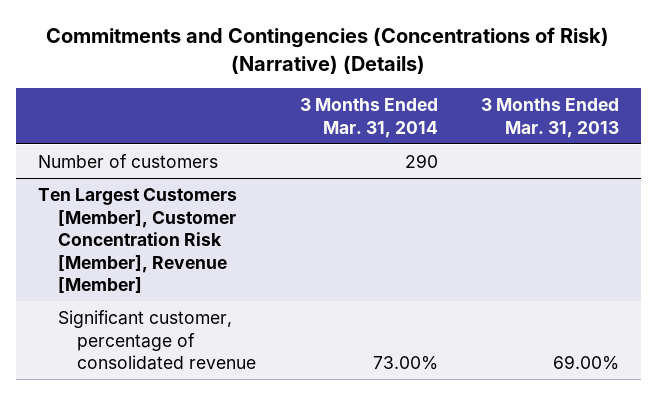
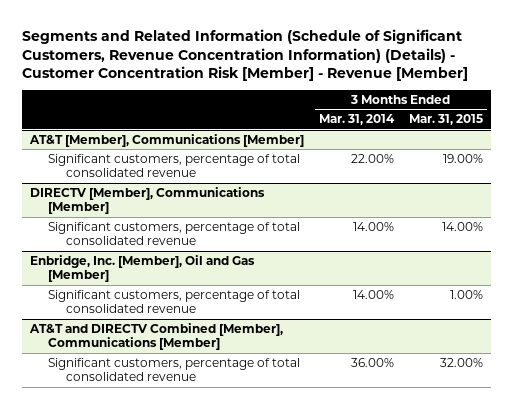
- Commitments and Contingencies (Concentrations of Risk) (Narrative) (Details)
+ Segments and Related Information (Schedule of Significant Customers, Revenue Concentration Information) (Details) - Customer Concentration Risk [Member] - Revenue [Member]
- | 3 Months Ended Mar. 31, 2014 | 3 Months Ended Mar. 31, 2013
+ | 3 Months Ended Mar. 31, 2014 | 3 Months Ended Mar. 31, 2015
- Number of customers | 290 |
- Ten Largest Customers [Member], Customer Concentration Risk [Member], Revenue [Member]
- Significant customer, percentage of consolidated revenue | 73.00% | 69.00%
+ AT&T [Member], Communications [Member]
+ Significant customers, percentage of total consolidated revenue | 22.00% | 19.00%
+ DIRECTV [Member], Communications [Member]
+ Significant customers, percentage of total consolidated revenue | 14.00% | 14.00%
+ Enbridge, Inc. [Member], Oil and Gas [Member]
+ Significant customers, percentage of total consolidated revenue | 14.00% | 1.00%
+ AT&T and DIRECTV Combined [Member], Communications [Member]
+ Significant customers, percentage of total consolidated revenue | 36.00% | 32.00%

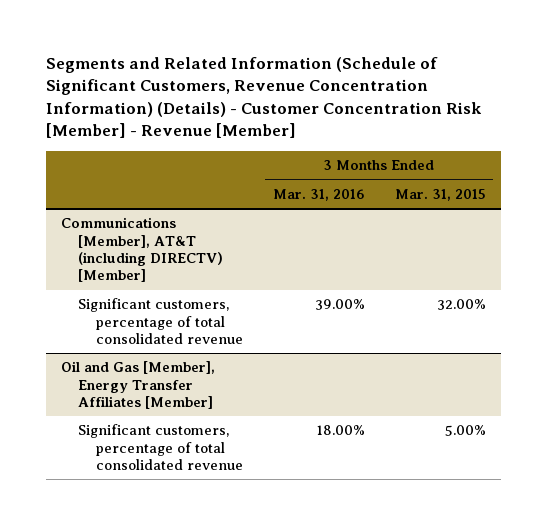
- | 3 Months Ended Mar. 31, 2014 | 3 Months Ended Mar. 31, 2015
+ | 3 Months Ended Mar. 31, 2016 | 3 Months Ended Mar. 31, 2015
- AT&T [Member], Communications [Member]
- Significant customers, percentage of total consolidated revenue | 22.00% | 19.00%
- DIRECTV [Member], Communications [Member]
- Significant customers, percentage of total consolidated revenue | 14.00% | 14.00%
- Enbridge, Inc. [Member], Oil and Gas [Member]
- Significant customers, percentage of total consolidated revenue | 14.00% | 1.00%
- AT&T and DIRECTV Combined [Member], Communications [Member]
+ Communications [Member], AT&T (including DIRECTV) [Member]
+ Oil and Gas [Member], Energy Transfer Affiliates [Member]
+ Significant customers, percentage of total consolidated revenue | 18.00% | 5.00%

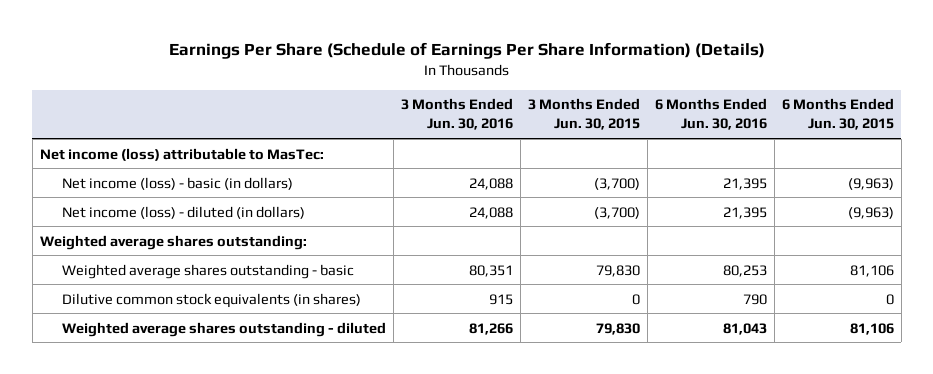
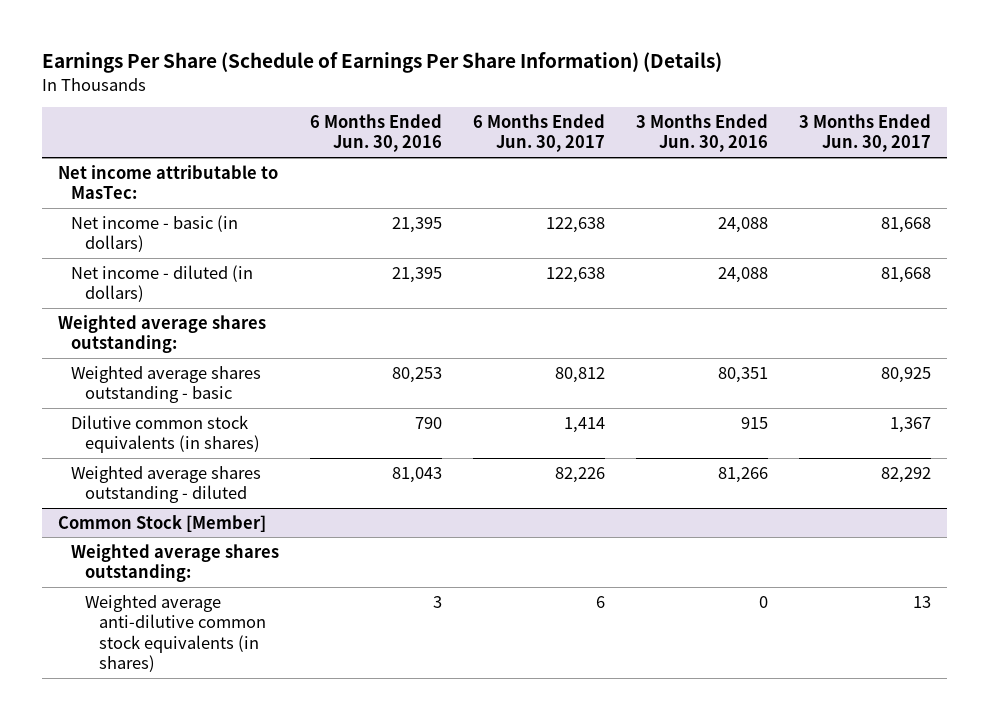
- | 3 Months Ended Jun. 30, 2016 | 3 Months Ended Jun. 30, 2015 | 6 Months Ended Jun. 30, 2016 | 6 Months Ended Jun. 30, 2015
+ | 6 Months Ended Jun. 30, 2016 | 6 Months Ended Jun. 30, 2017 | 3 Months Ended Jun. 30, 2016 | 3 Months Ended Jun. 30, 2017
- Net income (loss) attributable to MasTec:
- Net income (loss) - basic (in dollars) | 24,088 | (3,700) | 21,395 | (9,963)
- Net income (loss) - diluted (in dollars) | 24,088 | (3,700) | 21,395 | (9,963)
+ Net income attributable to MasTec:
+ Net income - basic (in dollars) | 21,395 | 122,638 | 24,088 | 81,668
+ Net income - diluted (in dollars) | 21,395 | 122,638 | 24,088 | 81,668
+ Common Stock [Member]
+ Weighted average shares outstanding:
+ Weighted average anti-dilutive common stock equivalents (in shares) | 3 | 6 | 0 | 13

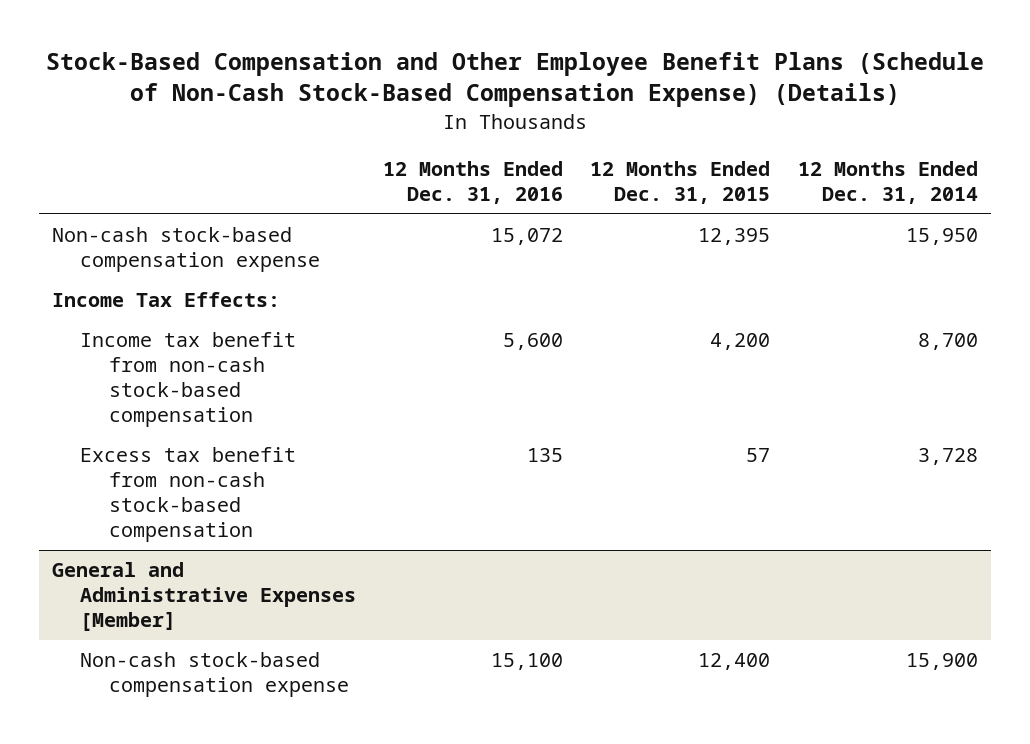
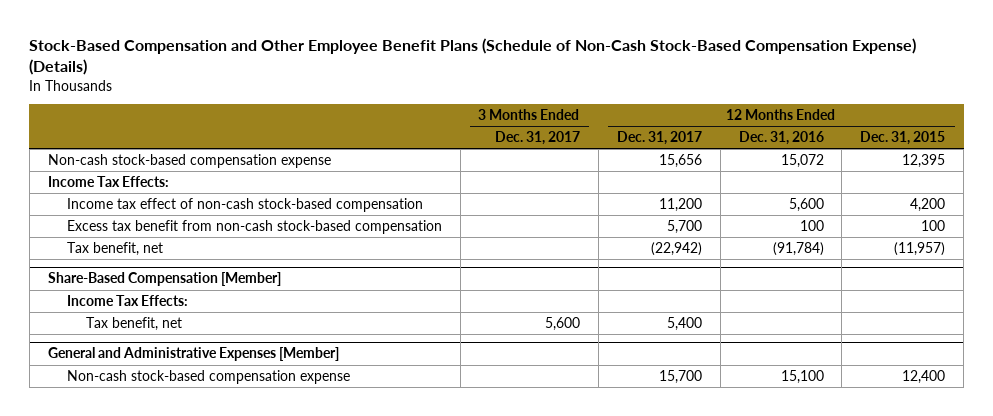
- | 12 Months Ended Dec. 31, 2016 | 12 Months Ended Dec. 31, 2015 | 12 Months Ended Dec. 31, 2014
+ | 3 Months Ended Dec. 31, 2017 | 12 Months Ended Dec. 31, 2017 | 12 Months Ended Dec. 31, 2016 | 12 Months Ended Dec. 31, 2015
- Income tax benefit from non-cash stock-based compensation | 5,600 | 4,200 | 8,700
- Excess tax benefit from non-cash stock-based compensation | 135 | 57 | 3,728
+ Income tax effect of non-cash stock-based compensation | | 11,200 | 5,600 | 4,200
+ Excess tax benefit from non-cash stock-based compensation | | 5,700 | 100 | 100
+ Tax benefit, net | | (22,942) | (91,784) | (11,957)
+ Share-Based Compensation [Member]
+ Income Tax Effects:
+ Tax benefit, net | 5,600 | 5,400 | |

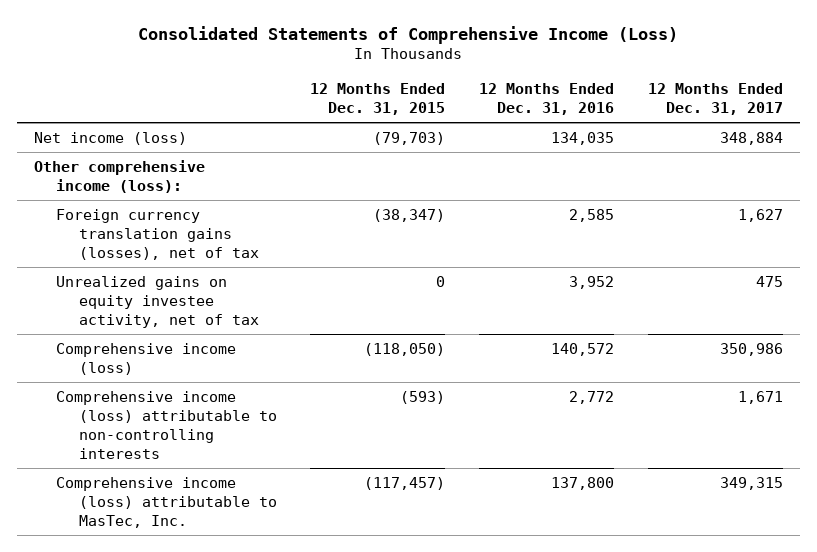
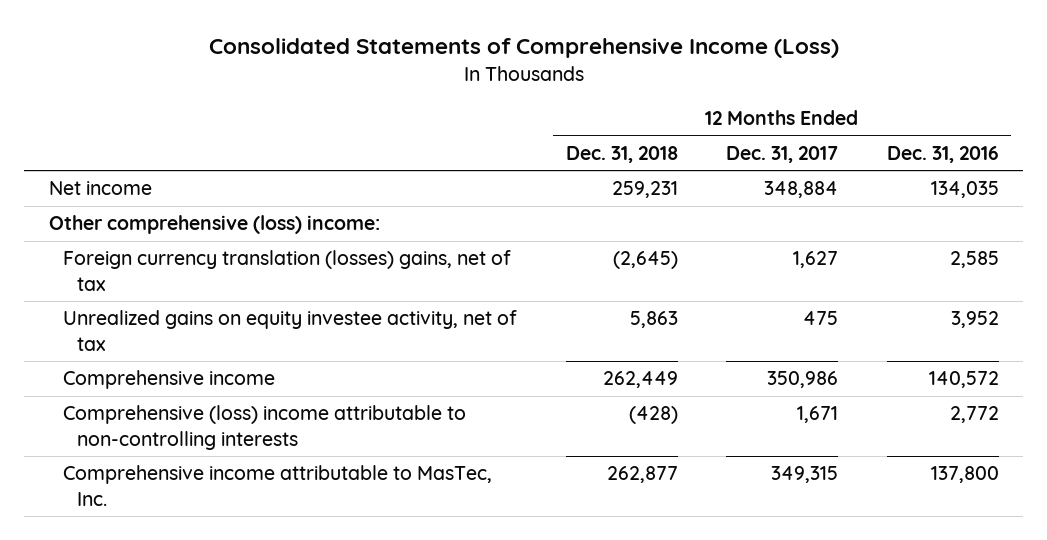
- | 12 Months Ended Dec. 31, 2015 | 12 Months Ended Dec. 31, 2016 | 12 Months Ended Dec. 31, 2017
+ | 12 Months Ended Dec. 31, 2018 | 12 Months Ended Dec. 31, 2017 | 12 Months Ended Dec. 31, 2016
- Net income (loss) | (79,703) | 134,035 | 348,884
- Other comprehensive income (loss):
- Foreign currency translation gains (losses), net of tax | (38,347) | 2,585 | 1,627
+ Net income | 259,231 | 348,884 | 134,035
+ Other comprehensive (loss) income:
+ Foreign currency translation (losses) gains, net of tax | (2,645) | 1,627 | 2,585
- Comprehensive income (loss) | (118,050) | 140,572 | 350,986
- Comprehensive income (loss) attributable to non-controlling interests | (593) | 2,772 | 1,671
- Comprehensive income (loss) attributable to MasTec, Inc. | (117,457) | 137,800 | 349,315
+ Comprehensive income | 262,449 | 350,986 | 140,572
+ Comprehensive (loss) income attributable to non-controlling interests | (428) | 1,671 | 2,772
+ Comprehensive income attributable to MasTec, Inc. | 262,877 | 349,315 | 137,800

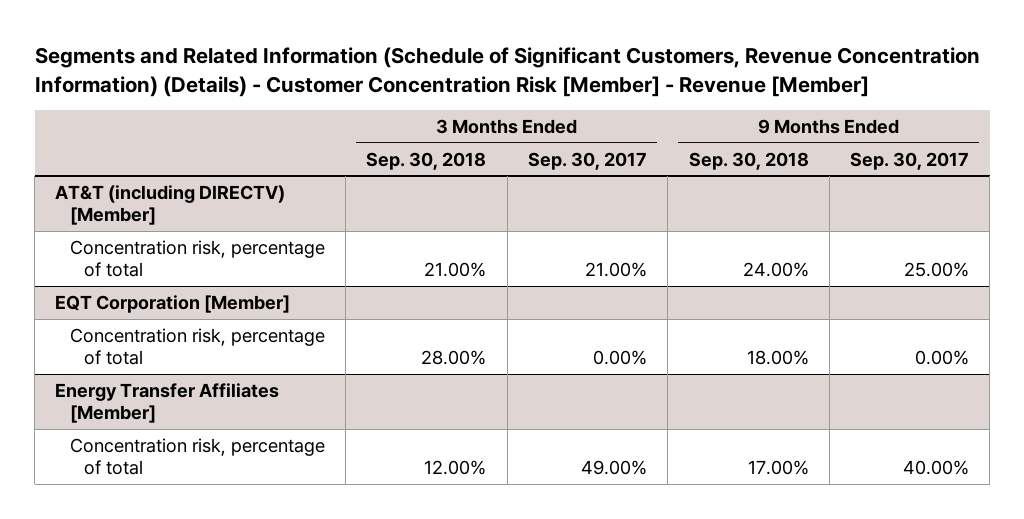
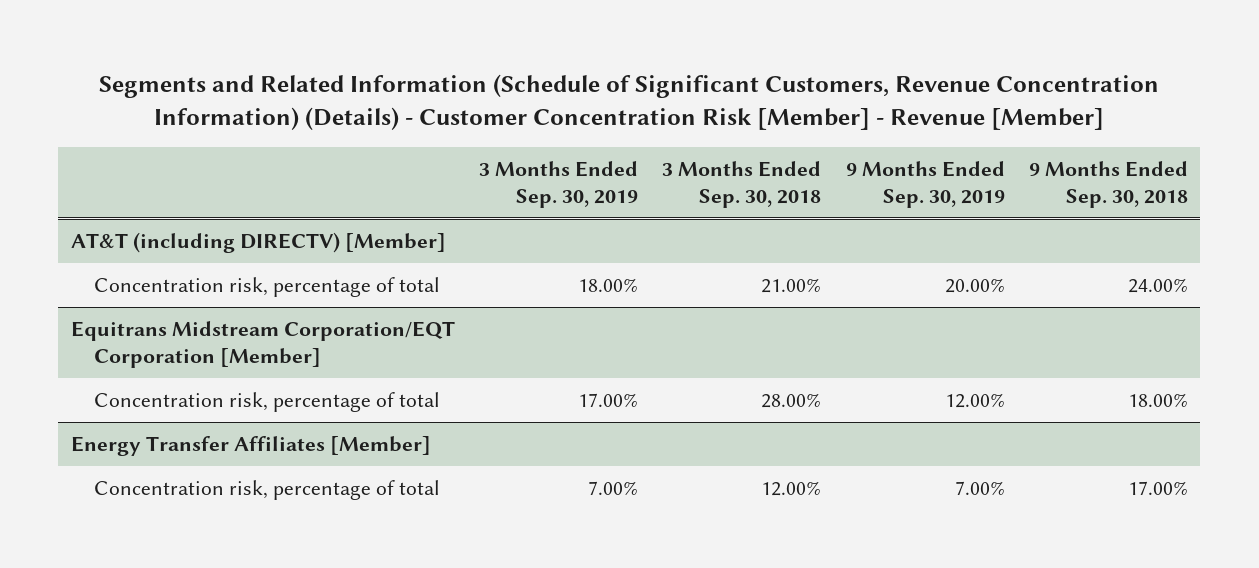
- | 3 Months Ended Sep. 30, 2018 | 3 Months Ended Sep. 30, 2017 | 9 Months Ended Sep. 30, 2018 | 9 Months Ended Sep. 30, 2017
+ | 3 Months Ended Sep. 30, 2019 | 3 Months Ended Sep. 30, 2018 | 9 Months Ended Sep. 30, 2019 | 9 Months Ended Sep. 30, 2018
- EQT Corporation [Member]
+ Equitrans Midstream Corporation/EQT Corporation [Member]

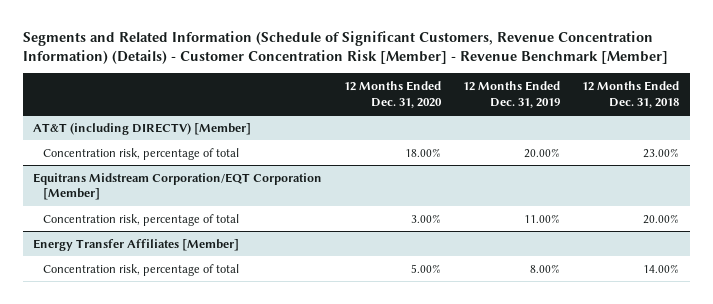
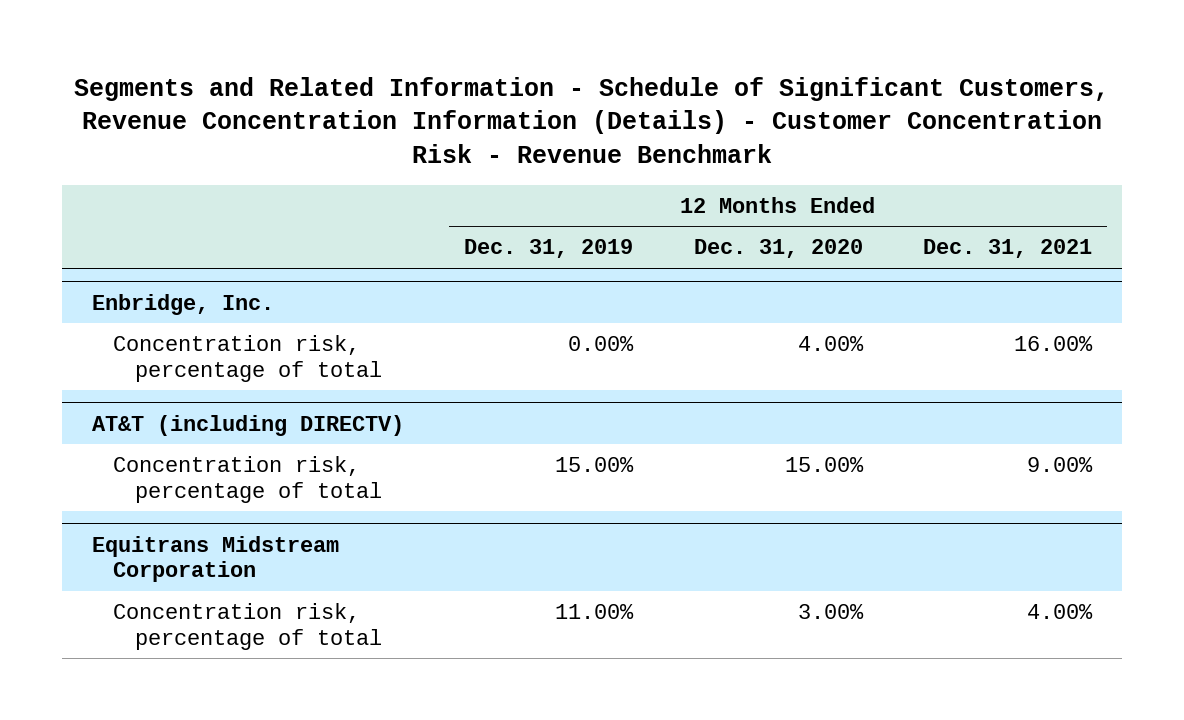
- Segments and Related Information (Schedule of Significant Customers, Revenue Concentration Information) (Details) - Customer Concentration Risk [Member] - Revenue Benchmark [Member]
+ Segments and Related Information - Schedule of Significant Customers, Revenue Concentration Information (Details) - Customer Concentration Risk - Revenue Benchmark
- | 12 Months Ended Dec. 31, 2020 | 12 Months Ended Dec. 31, 2019 | 12 Months Ended Dec. 31, 2018
+ | 12 Months Ended Dec. 31, 2019 | 12 Months Ended Dec. 31, 2020 | 12 Months Ended Dec. 31, 2021
- AT&T (including DIRECTV) [Member]
- Concentration risk, percentage of total | 18.00% | 20.00% | 23.00%
- Equitrans Midstream Corporation/EQT Corporation [Member]
+ Enbridge, Inc.
+ Concentration risk, percentage of total | 0.00% | 4.00% | 16.00%
+ AT&T (including DIRECTV)
+ Concentration risk, percentage of total | 15.00% | 15.00% | 9.00%
+ Equitrans Midstream Corporation
- Energy Transfer Affiliates [Member]
- Concentration risk, percentage of total | 5.00% | 8.00% | 14.00%

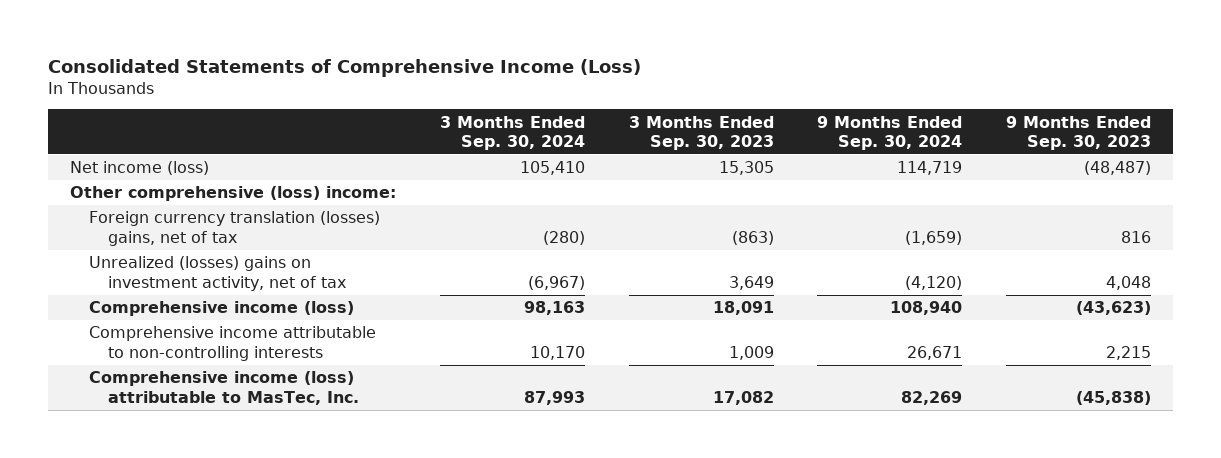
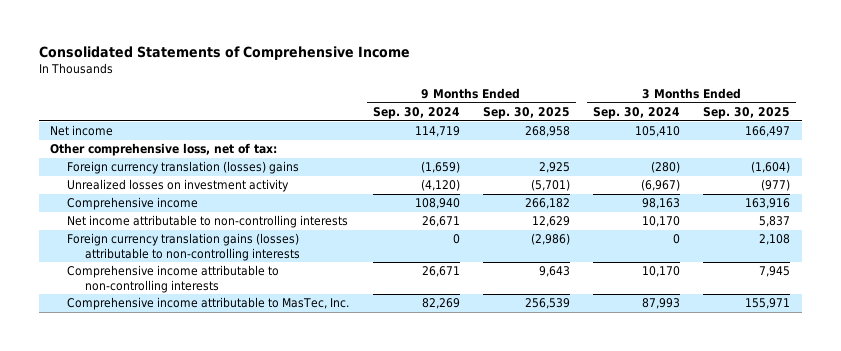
- Consolidated Statements of Comprehensive Income (Loss)
+ Consolidated Statements of Comprehensive Income
- | 3 Months Ended Sep. 30, 2024 | 3 Months Ended Sep. 30, 2023 | 9 Months Ended Sep. 30, 2024 | 9 Months Ended Sep. 30, 2023
+ | 9 Months Ended Sep. 30, 2024 | 9 Months Ended Sep. 30, 2025 | 3 Months Ended Sep. 30, 2024 | 3 Months Ended Sep. 30, 2025
- Net income (loss) | 105,410 | 15,305 | 114,719 | (48,487)
- Other comprehensive (loss) income:
- Foreign currency translation (losses) gains, net of tax | (280) | (863) | (1,659) | 816
- Unrealized (losses) gains on investment activity, net of tax | (6,967) | 3,649 | (4,120) | 4,048
- Comprehensive income (loss) | 98,163 | 18,091 | 108,940 | (43,623)
+ Net income | 114,719 | 268,958 | 105,410 | 166,497
+ Other comprehensive loss, net of tax:
+ Foreign currency translation (losses) gains | (1,659) | 2,925 | (280) | (1,604)
+ Unrealized losses on investment activity | (4,120) | (5,701) | (6,967) | (977)
+ Comprehensive income | 108,940 | 266,182 | 98,163 | 163,916
+ Net income attributable to non-controlling interests | 26,671 | 12,629 | 10,170 | 5,837
+ Foreign currency translation gains (losses) attributable to non-controlling interests | 0 | (2,986) | 0 | 2,108
- Comprehensive income (loss) attributable to MasTec, Inc. | 87,993 | 17,082 | 82,269 | (45,838)
+ Comprehensive income attributable to MasTec, Inc. | 82,269 | 256,539 | 87,993 | 155,971

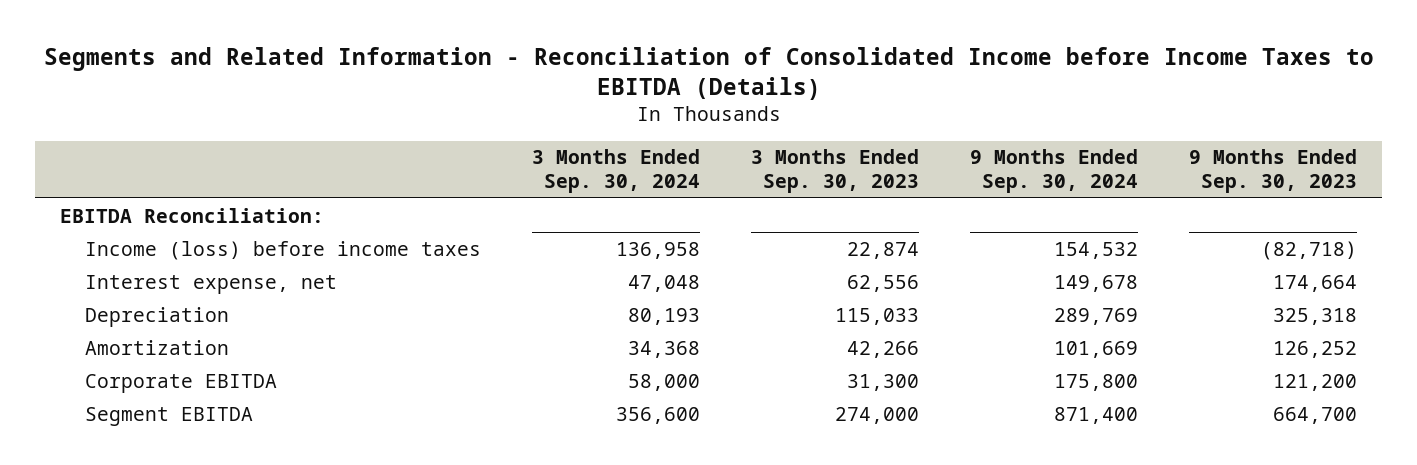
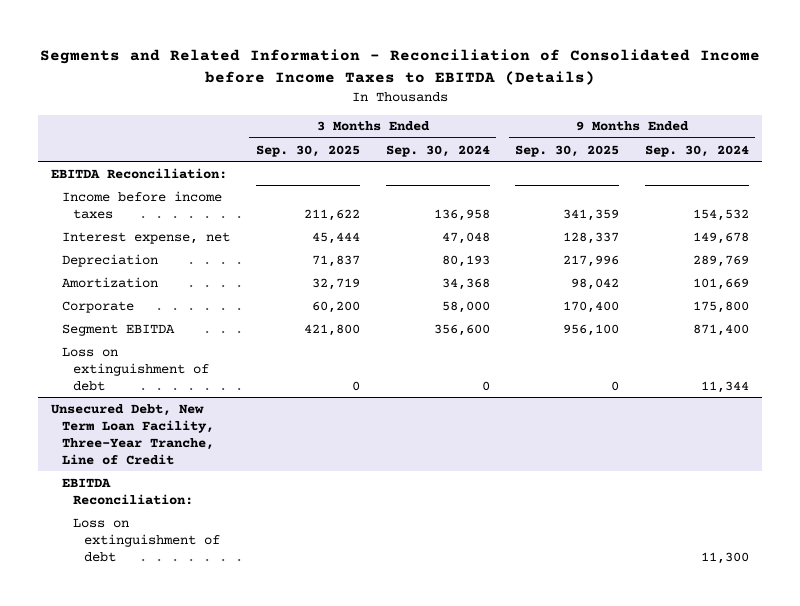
- | 3 Months Ended Sep. 30, 2024 | 3 Months Ended Sep. 30, 2023 | 9 Months Ended Sep. 30, 2024 | 9 Months Ended Sep. 30, 2023
+ | 3 Months Ended Sep. 30, 2025 | 3 Months Ended Sep. 30, 2024 | 9 Months Ended Sep. 30, 2025 | 9 Months Ended Sep. 30, 2024
- Income (loss) before income taxes | 136,958 | 22,874 | 154,532 | (82,718)
+ Income before income taxes | 211,622 | 136,958 | 341,359 | 154,532
- Corporate EBITDA | 58,000 | 31,300 | 175,800 | 121,200
+ Corporate | 60,200 | 58,000 | 170,400 | 175,800
+ Loss on extinguishment of debt | 0 | 0 | 0 | 11,344
+ Unsecured Debt, New Term Loan Facility, Three-Year Tranche, Line of Credit
+ EBITDA Reconciliation:
+ Loss on extinguishment of debt | | | | 11,300

